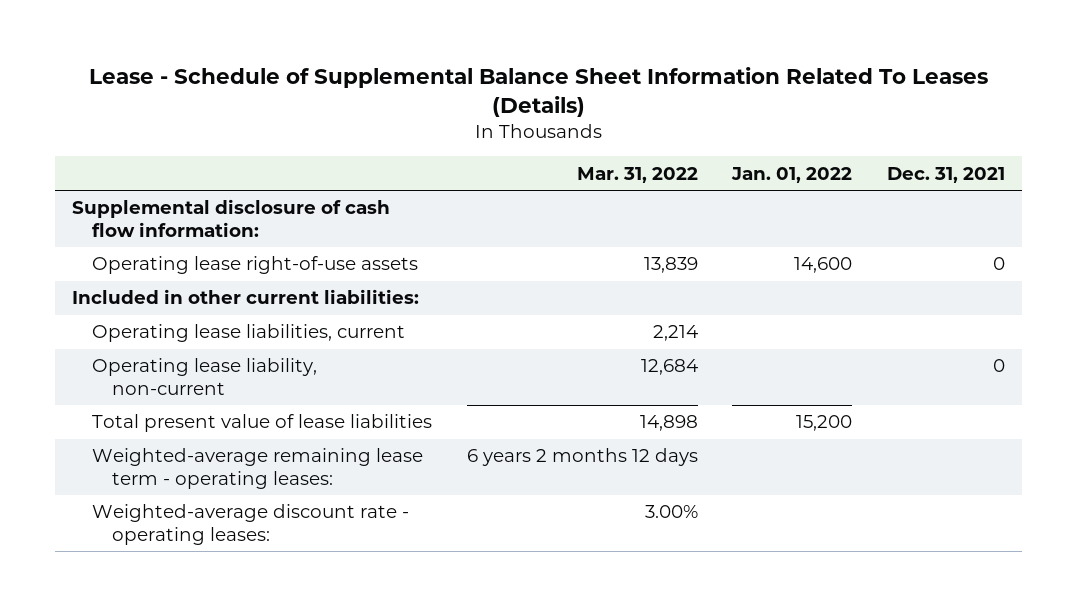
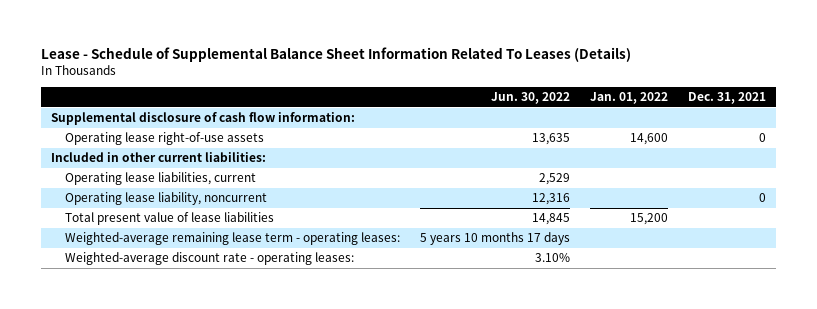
- | Mar. 31, 2022 | Jan. 01, 2022 | Dec. 31, 2021
+ | Jun. 30, 2022 | Jan. 01, 2022 | Dec. 31, 2021
- Operating lease liability, non-current | 12,684 | | 0
+ Operating lease liability, noncurrent | 12,316 | | 0

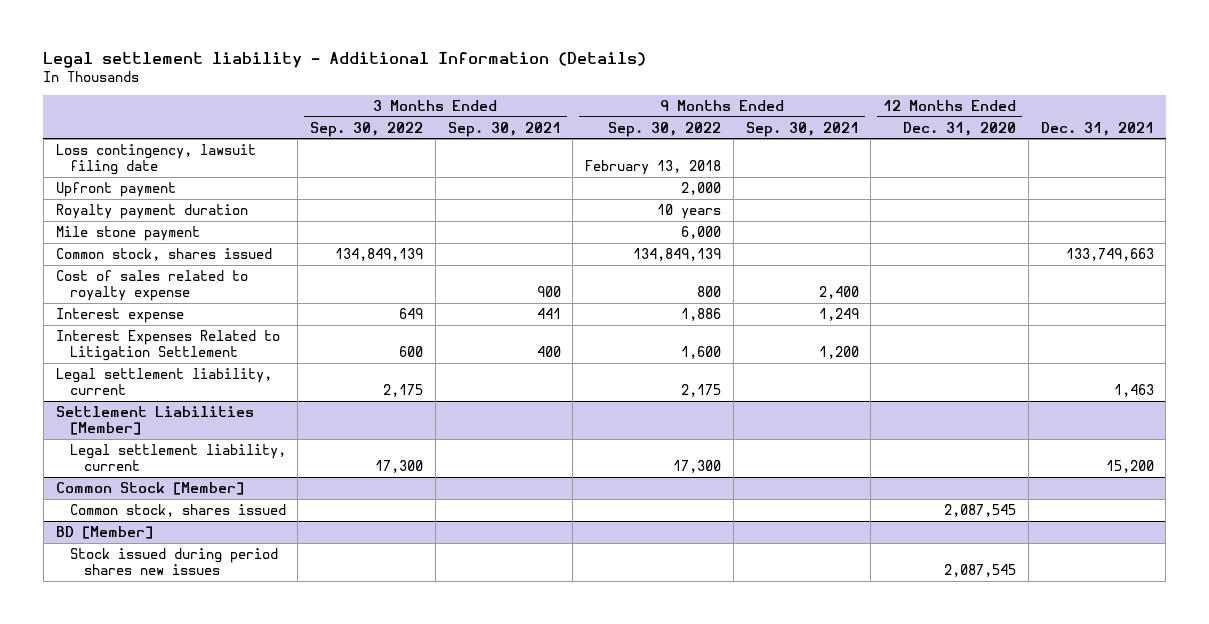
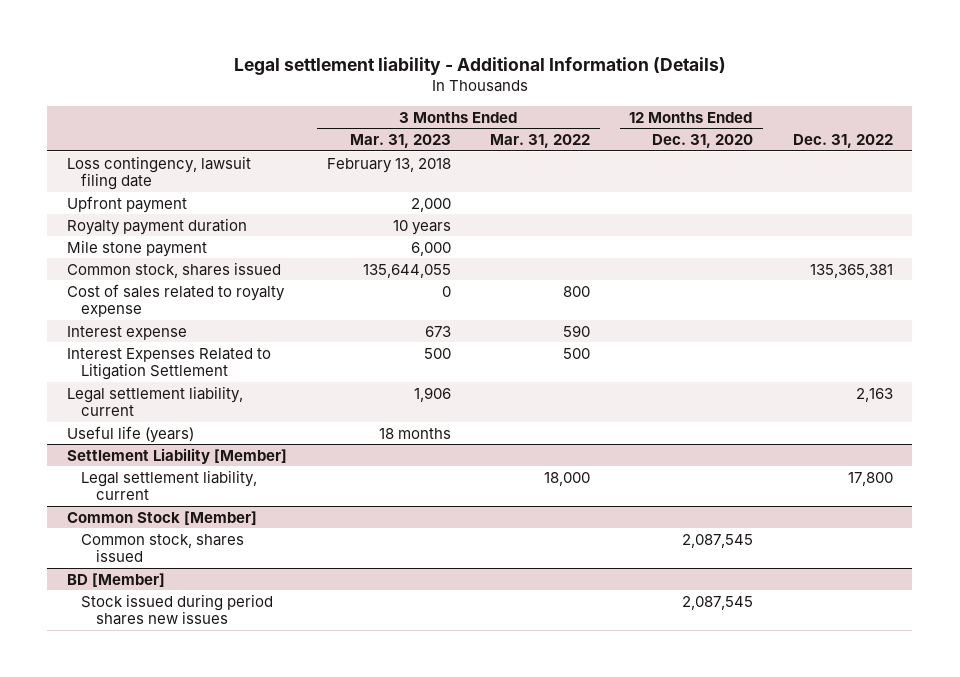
- | 3 Months Ended Sep. 30, 2022 | 3 Months Ended Sep. 30, 2021 | 9 Months Ended Sep. 30, 2022 | 9 Months Ended Sep. 30, 2021 | 12 Months Ended Dec. 31, 2020 | Dec. 31, 2021
+ | 3 Months Ended Mar. 31, 2023 | 3 Months Ended Mar. 31, 2022 | 12 Months Ended Dec. 31, 2020 | Dec. 31, 2022
- Settlement Liabilities [Member]
+ Useful life (years) | 18 months | | |
+ Settlement Liability [Member]

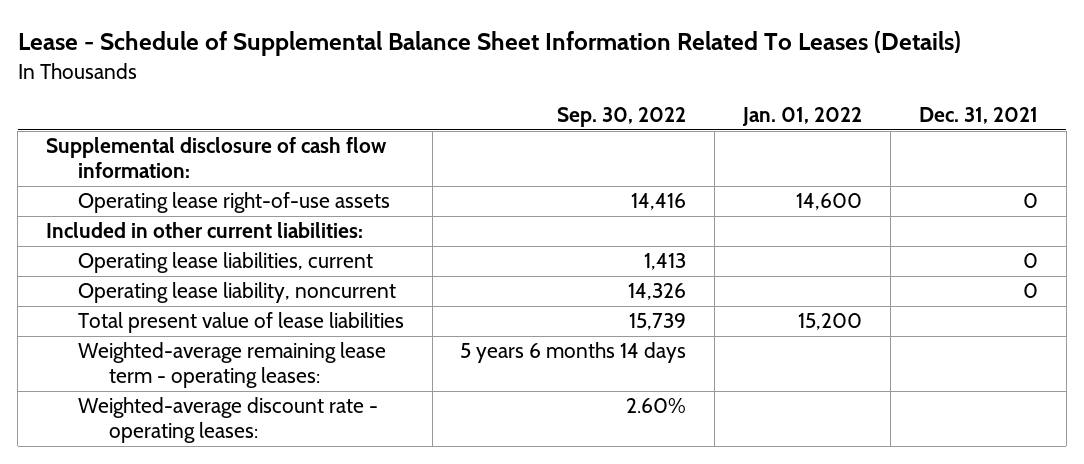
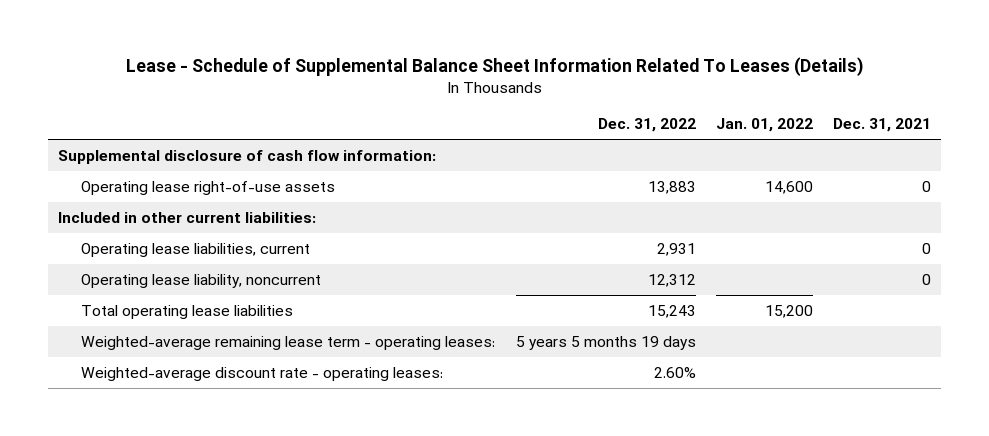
- | Sep. 30, 2022 | Jan. 01, 2022 | Dec. 31, 2021
+ | Dec. 31, 2022 | Jan. 01, 2022 | Dec. 31, 2021
- Total present value of lease liabilities | 15,739 | 15,200 |
+ Total operating lease liabilities | 15,243 | 15,200 |

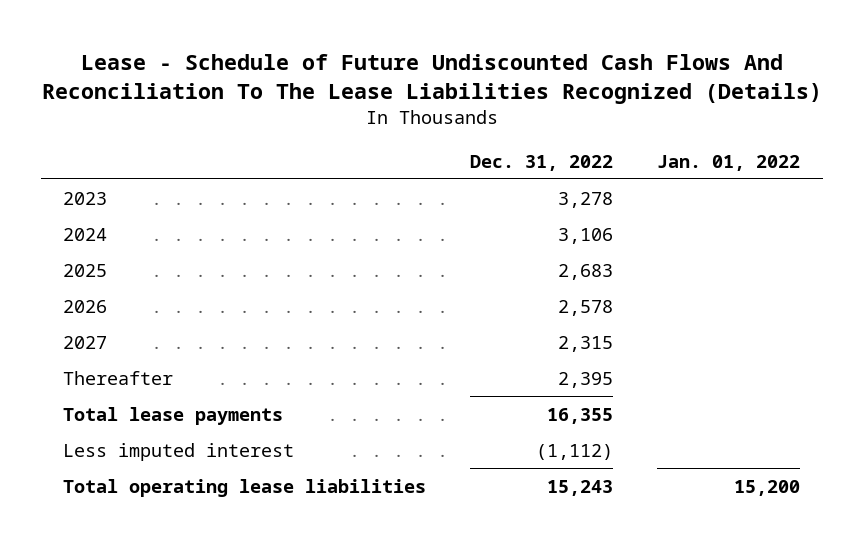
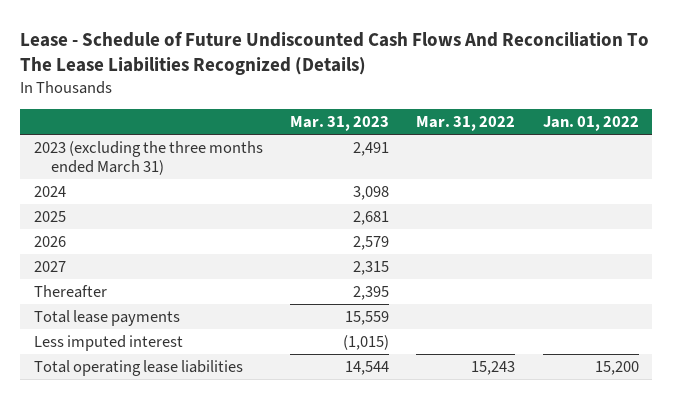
- | Dec. 31, 2022 | Jan. 01, 2022
+ | Mar. 31, 2023 | Mar. 31, 2022 | Jan. 01, 2022
- 2023 | 3,278 |
+ 2023 (excluding the three months ended March 31) | 2,491 | |

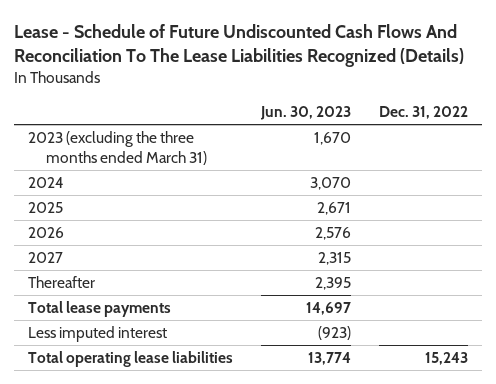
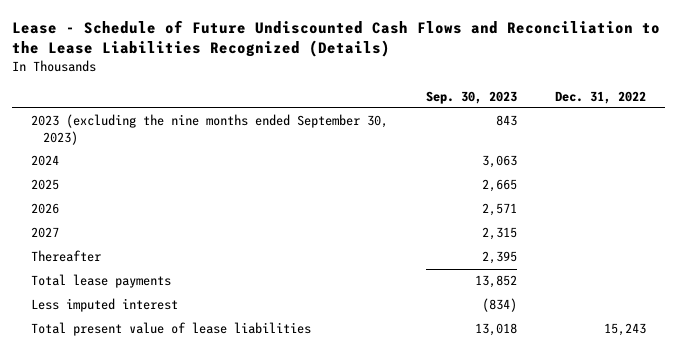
- Lease - Schedule of Future Undiscounted Cash Flows And Reconciliation To The Lease Liabilities Recognized (Details)
+ Lease - Schedule of Future Undiscounted Cash Flows and Reconciliation to the Lease Liabilities Recognized (Details)
- | Jun. 30, 2023 | Dec. 31, 2022
+ | Sep. 30, 2023 | Dec. 31, 2022
- 2023 (excluding the three months ended March 31) | 1,670 |
+ 2023 (excluding the nine months ended September 30, 2023) | 843 |
- Total operating lease liabilities | 13,774 | 15,243
+ Total present value of lease liabilities | 13,018 | 15,243

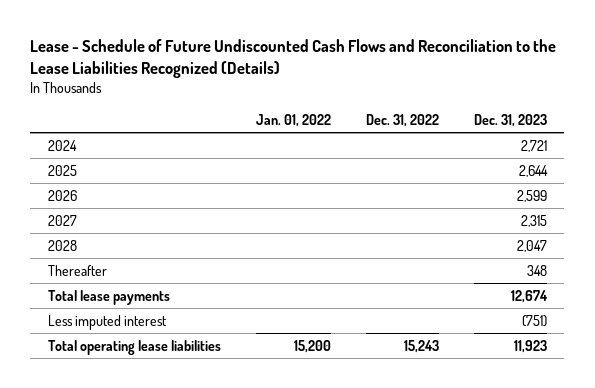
- | Sep. 30, 2023 | Dec. 31, 2022
+ | Jan. 01, 2022 | Dec. 31, 2022 | Dec. 31, 2023
- 2023 (excluding the nine months ended September 30, 2023) | 843 |
+ 2028 | | | 2,047
- Total present value of lease liabilities | 13,018 | 15,243
+ Total operating lease liabilities | 15,200 | 15,243 | 11,923

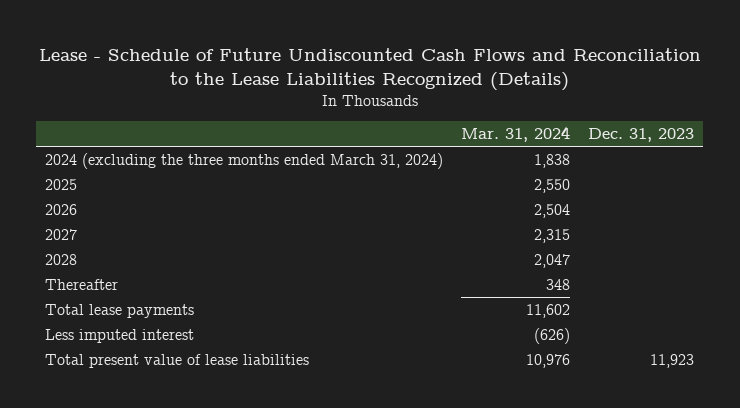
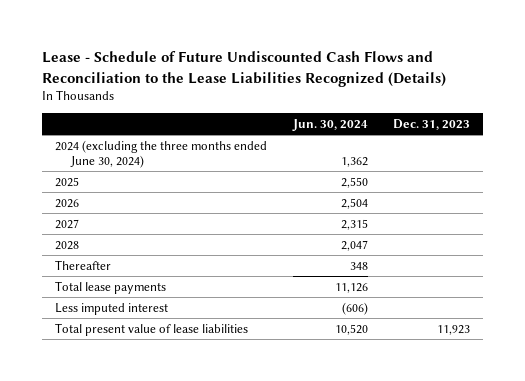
- | Mar. 31, 2024 | Dec. 31, 2023
+ | Jun. 30, 2024 | Dec. 31, 2023
- 2024 (excluding the three months ended March 31, 2024) | 1,838 |
+ 2024 (excluding the three months ended June 30, 2024) | 1,362 |

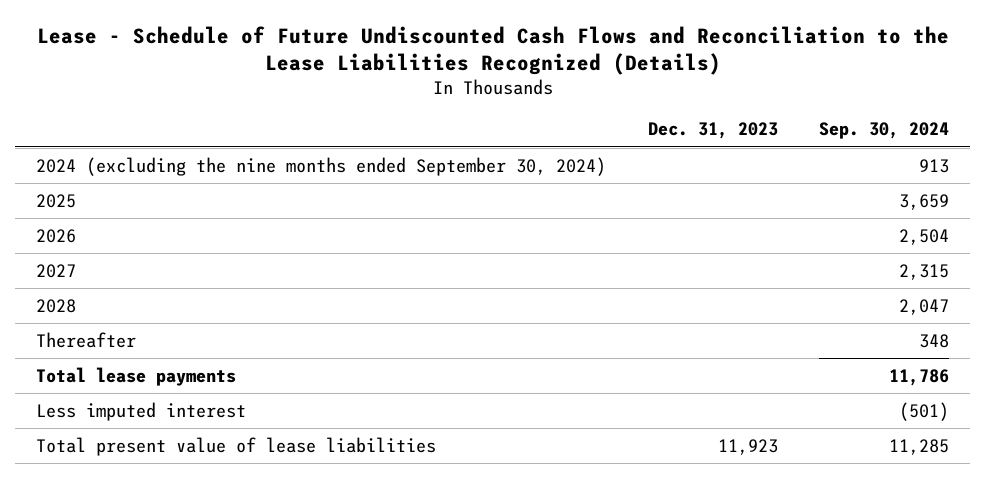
- | Jun. 30, 2024 | Dec. 31, 2023
+ | Dec. 31, 2023 | Sep. 30, 2024
- 2024 (excluding the three months ended June 30, 2024) | 1,362 |
+ 2024 (excluding the nine months ended September 30, 2024) | | 913

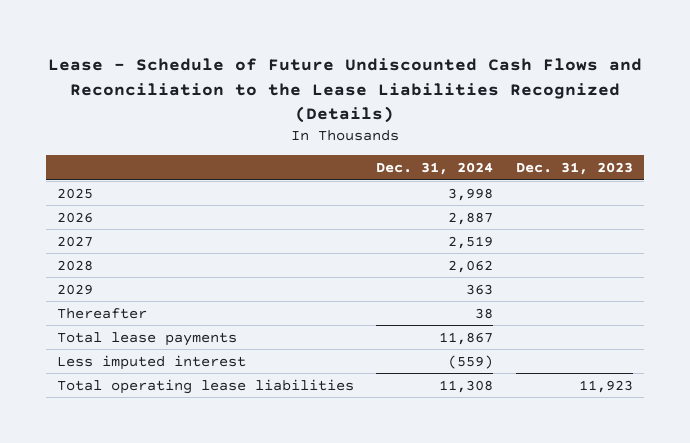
- | Dec. 31, 2023 | Sep. 30, 2024
+ | Dec. 31, 2024 | Dec. 31, 2023
- 2024 (excluding the nine months ended September 30, 2024) | | 913
+ 2029 | 363 |
- Total present value of lease liabilities | 11,923 | 11,285
+ Total operating lease liabilities | 11,308 | 11,923

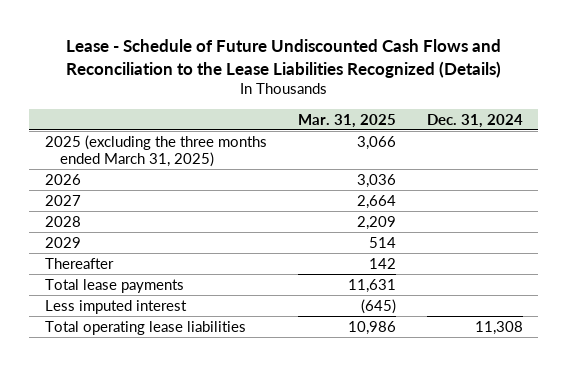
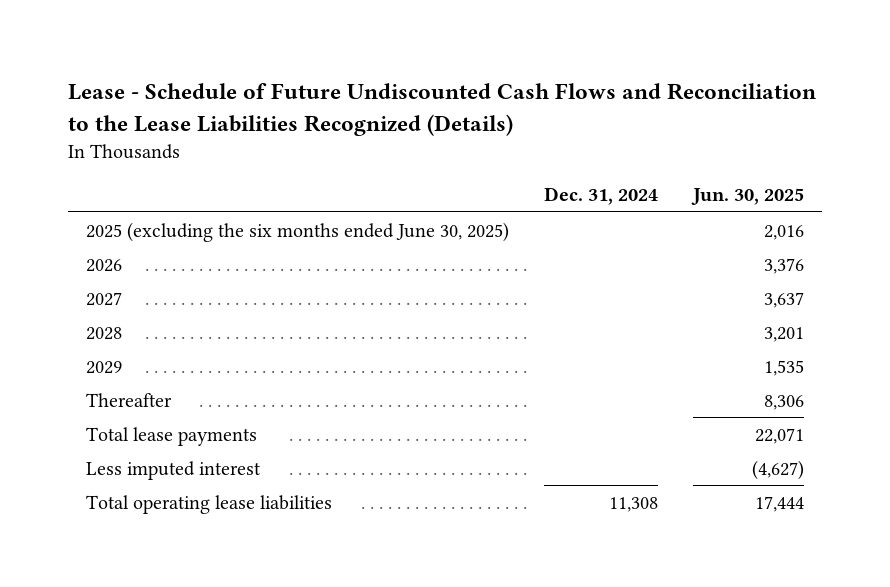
- | Mar. 31, 2025 | Dec. 31, 2024
+ | Dec. 31, 2024 | Jun. 30, 2025
- 2025 (excluding the three months ended March 31, 2025) | 3,066 |
+ 2025 (excluding the six months ended June 30, 2025) | | 2,016

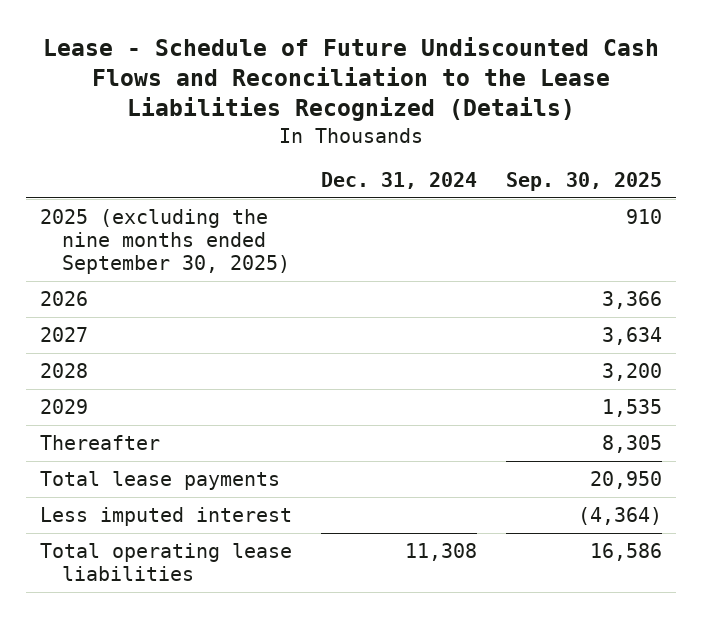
- | Dec. 31, 2024 | Jun. 30, 2025
+ | Dec. 31, 2024 | Sep. 30, 2025
- 2025 (excluding the six months ended June 30, 2025) | | 2,016
+ 2025 (excluding the nine months ended September 30, 2025) | | 910

